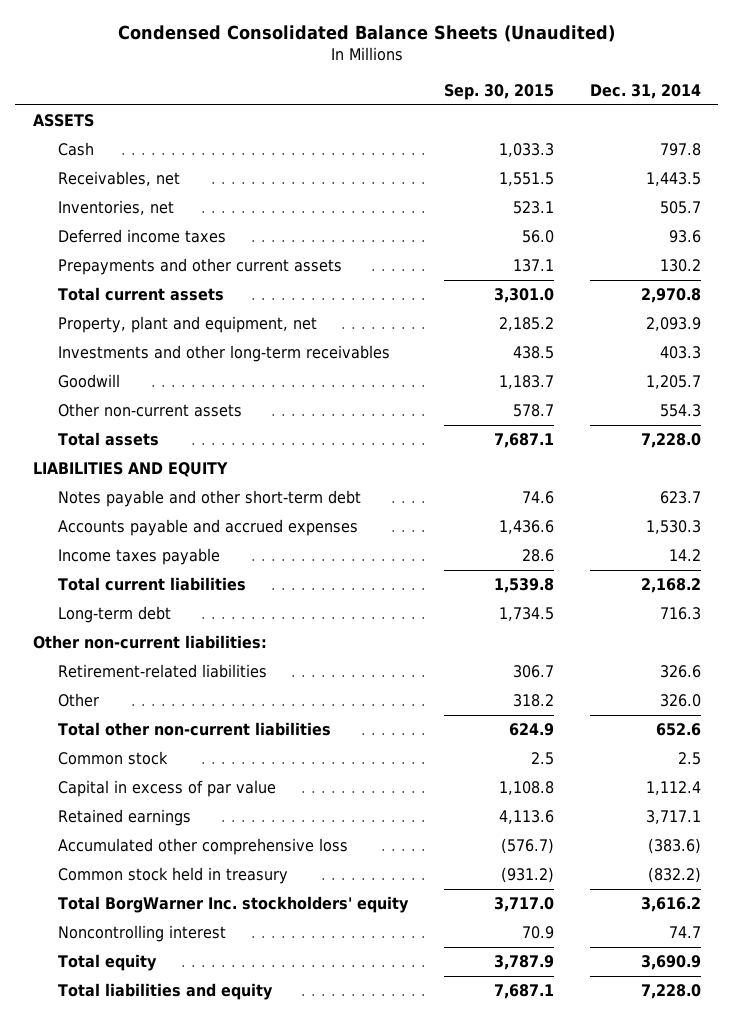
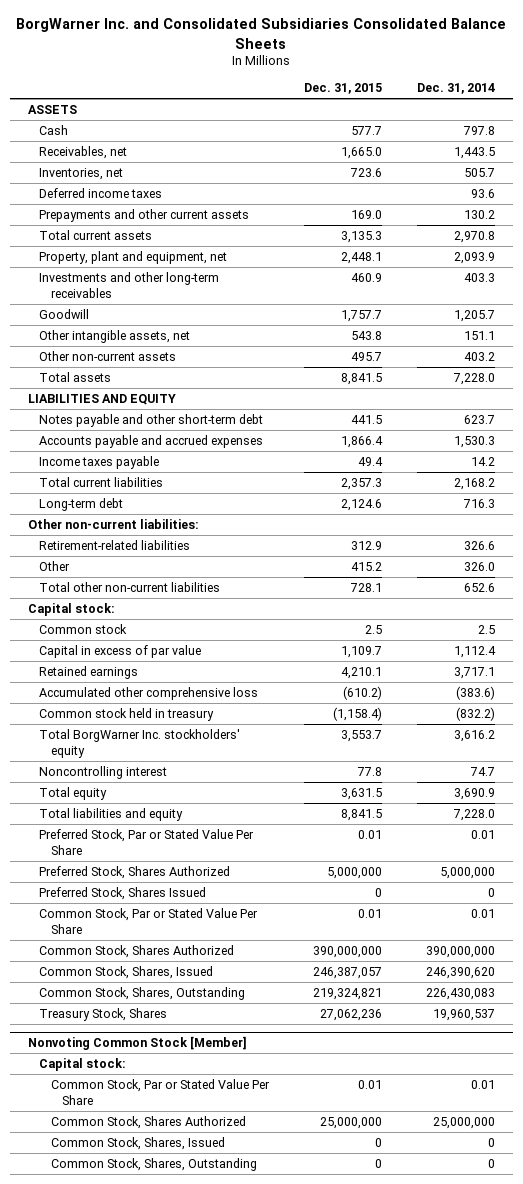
- Condensed Consolidated Balance Sheets (Unaudited)
+ BorgWarner Inc. and Consolidated Subsidiaries Consolidated Balance Sheets
- | Sep. 30, 2015 | Dec. 31, 2014
+ | Dec. 31, 2015 | Dec. 31, 2014
- Other non-current assets | 578.7 | 554.3
+ Other intangible assets, net | 543.8 | 151.1
+ Other non-current assets | 495.7 | 403.2
+ Capital stock:
+ Preferred Stock, Par or Stated Value Per Share | 0.01 | 0.01
+ Preferred Stock, Shares Authorized | 5,000,000 | 5,000,000
+ Preferred Stock, Shares Issued | 0 | 0
+ Common Stock, Par or Stated Value Per Share | 0.01 | 0.01
+ Common Stock, Shares Authorized | 390,000,000 | 390,000,000
+ Common Stock, Shares, Issued | 246,387,057 | 246,390,620
+ Common Stock, Shares, Outstanding | 219,324,821 | 226,430,083
+ Treasury Stock, Shares | 27,062,236 | 19,960,537
+ Nonvoting Common Stock [Member]
+ Capital stock:
+ Common Stock, Par or Stated Value Per Share | 0.01 | 0.01
+ Common Stock, Shares Authorized | 25,000,000 | 25,000,000
+ Common Stock, Shares, Issued | 0 | 0
+ Common Stock, Shares, Outstanding | 0 | 0

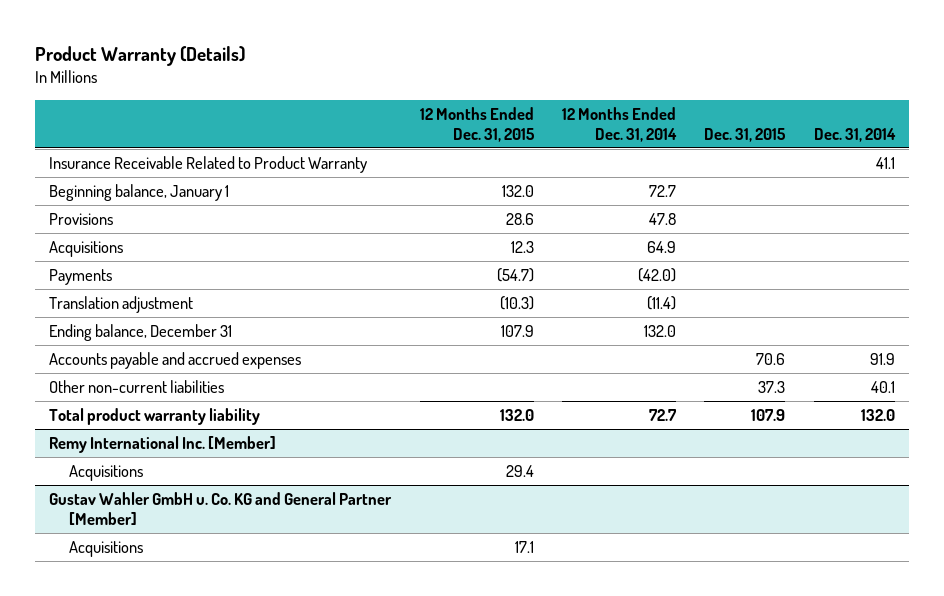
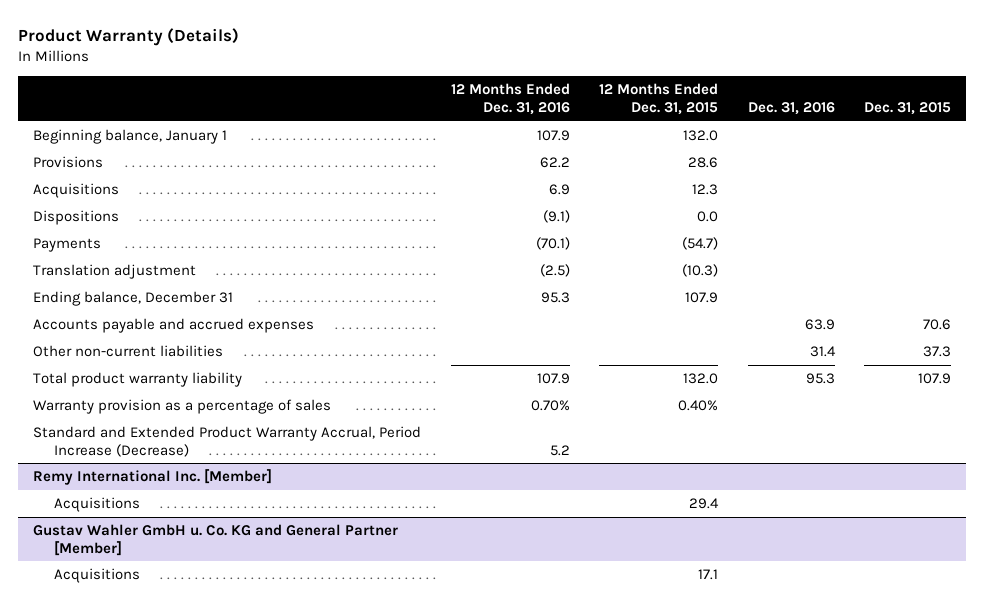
- | 12 Months Ended Dec. 31, 2015 | 12 Months Ended Dec. 31, 2014 | Dec. 31, 2015 | Dec. 31, 2014
+ | 12 Months Ended Dec. 31, 2016 | 12 Months Ended Dec. 31, 2015 | Dec. 31, 2016 | Dec. 31, 2015
- Insurance Receivable Related to Product Warranty | | | | 41.1
+ Dispositions | (9.1) | 0.0 | |
+ Warranty provision as a percentage of sales | 0.70% | 0.40% | |
+ Standard and Extended Product Warranty Accrual, Period Increase (Decrease) | 5.2 | | |

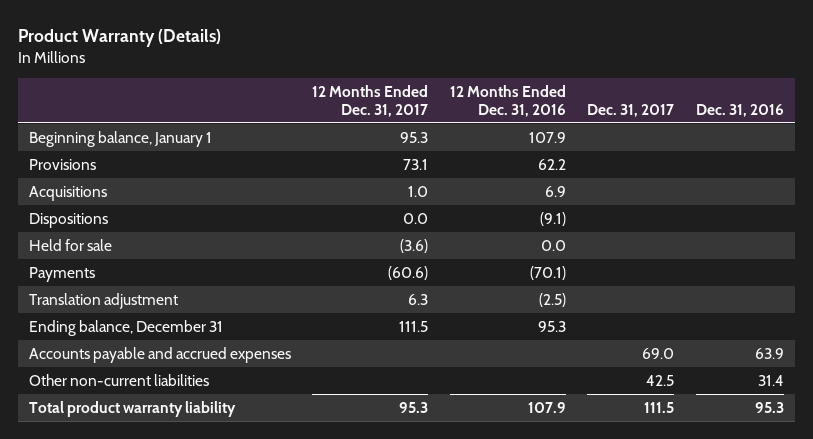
- | 12 Months Ended Dec. 31, 2016 | 12 Months Ended Dec. 31, 2015 | Dec. 31, 2016 | Dec. 31, 2015
+ | 12 Months Ended Dec. 31, 2017 | 12 Months Ended Dec. 31, 2016 | Dec. 31, 2017 | Dec. 31, 2016
+ Held for sale | (3.6) | 0.0 | |
- Warranty provision as a percentage of sales | 0.70% | 0.40% | |
- Standard and Extended Product Warranty Accrual, Period Increase (Decrease) | 5.2 | | |
- Remy International Inc. [Member]
- Acquisitions | | 29.4 | |
- Gustav Wahler GmbH u. Co. KG and General Partner [Member]
- Acquisitions | | 17.1 | |

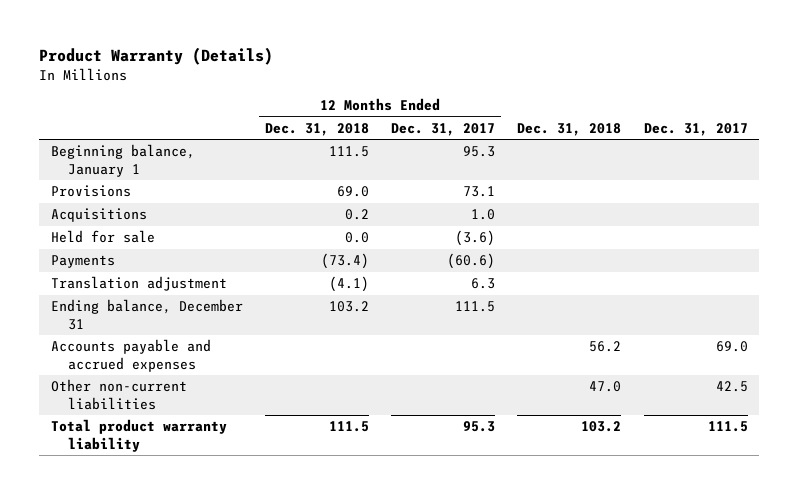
- | 12 Months Ended Dec. 31, 2017 | 12 Months Ended Dec. 31, 2016 | Dec. 31, 2017 | Dec. 31, 2016
+ | 12 Months Ended Dec. 31, 2018 | 12 Months Ended Dec. 31, 2017 | Dec. 31, 2018 | Dec. 31, 2017
- Dispositions | 0.0 | (9.1) | |

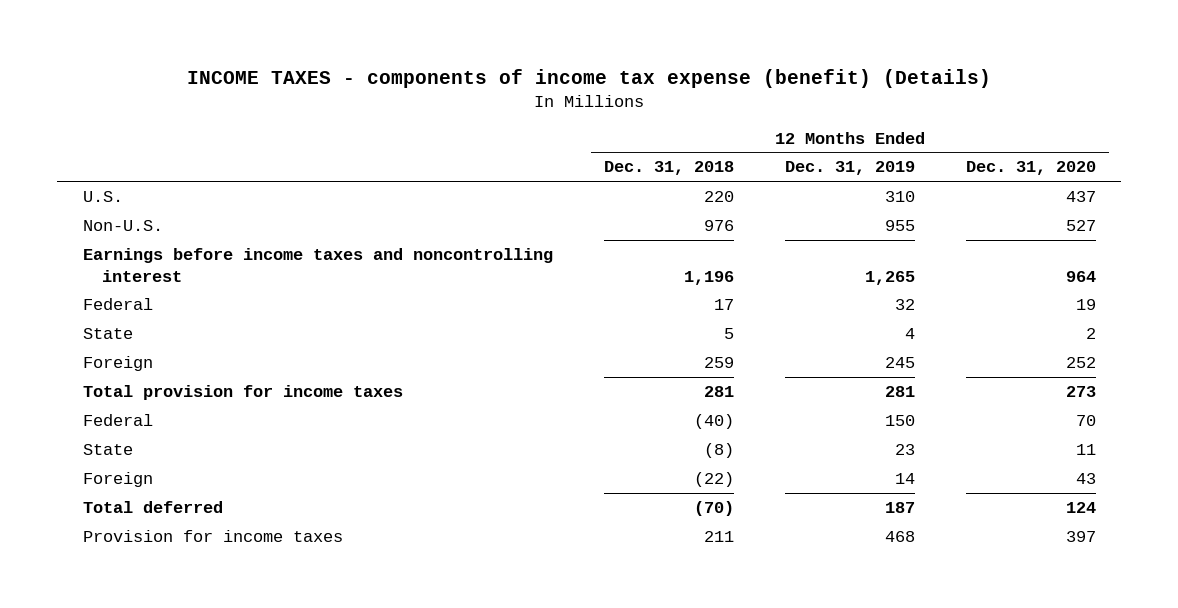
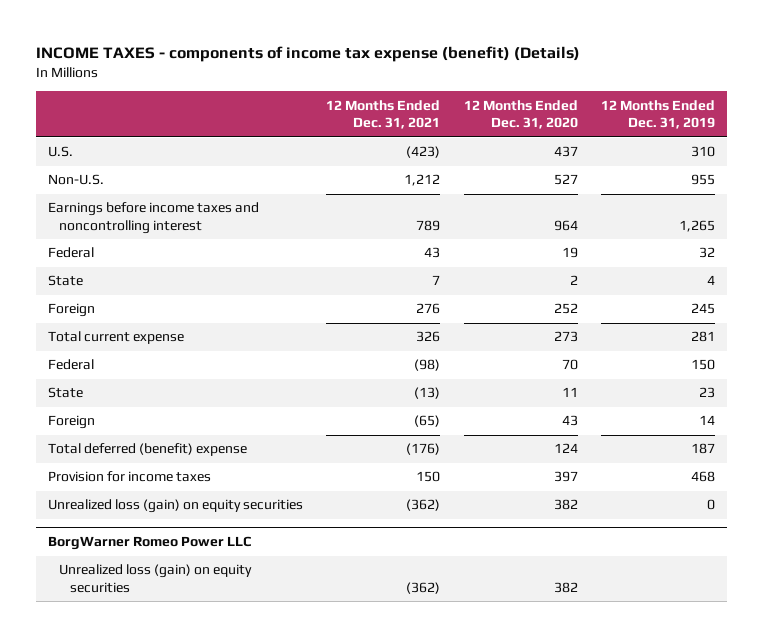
- | 12 Months Ended Dec. 31, 2018 | 12 Months Ended Dec. 31, 2019 | 12 Months Ended Dec. 31, 2020
+ | 12 Months Ended Dec. 31, 2021 | 12 Months Ended Dec. 31, 2020 | 12 Months Ended Dec. 31, 2019
- Total provision for income taxes | 281 | 281 | 273
+ Total current expense | 326 | 273 | 281
- Total deferred | (70) | 187 | 124
+ Total deferred (benefit) expense | (176) | 124 | 187
+ Unrealized loss (gain) on equity securities | (362) | 382 | 0
+ BorgWarner Romeo Power LLC
+ Unrealized loss (gain) on equity securities | (362) | 382 |

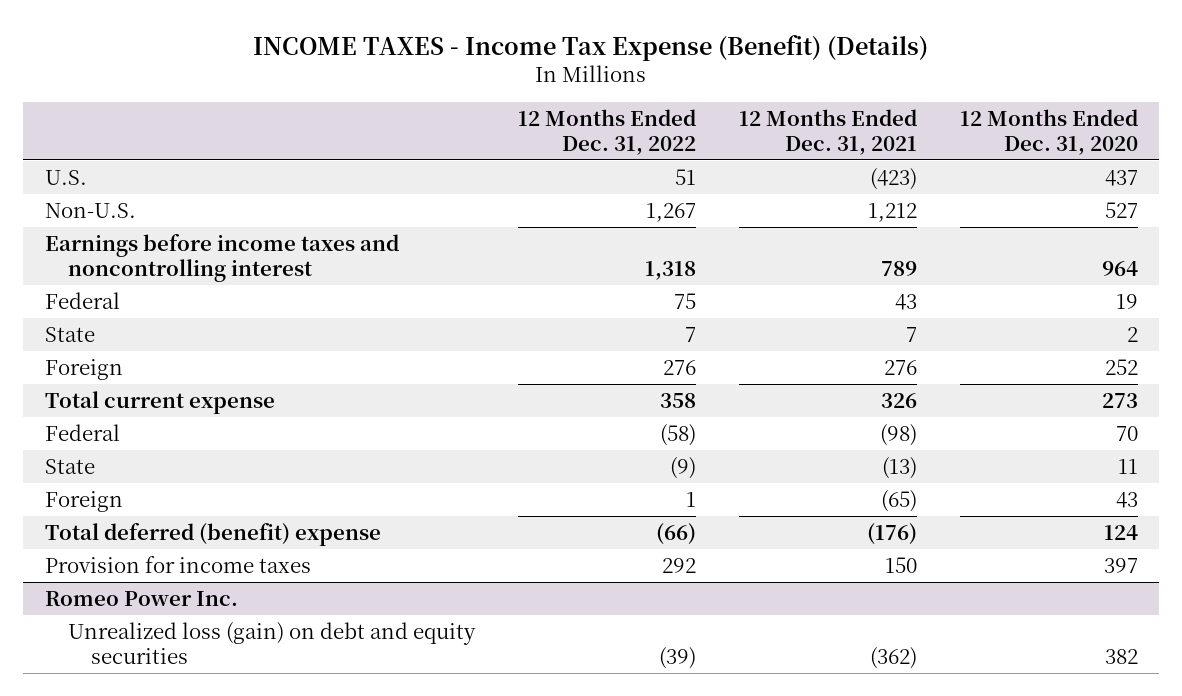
- INCOME TAXES - components of income tax expense (benefit) (Details)
+ INCOME TAXES - Income Tax Expense (Benefit) (Details)
- | 12 Months Ended Dec. 31, 2021 | 12 Months Ended Dec. 31, 2020 | 12 Months Ended Dec. 31, 2019
+ | 12 Months Ended Dec. 31, 2022 | 12 Months Ended Dec. 31, 2021 | 12 Months Ended Dec. 31, 2020
- Unrealized loss (gain) on equity securities | (362) | 382 | 0
- BorgWarner Romeo Power LLC
- Unrealized loss (gain) on equity securities | (362) | 382 |
+ Romeo Power Inc.
+ Unrealized loss (gain) on debt and equity securities | (39) | (362) | 382

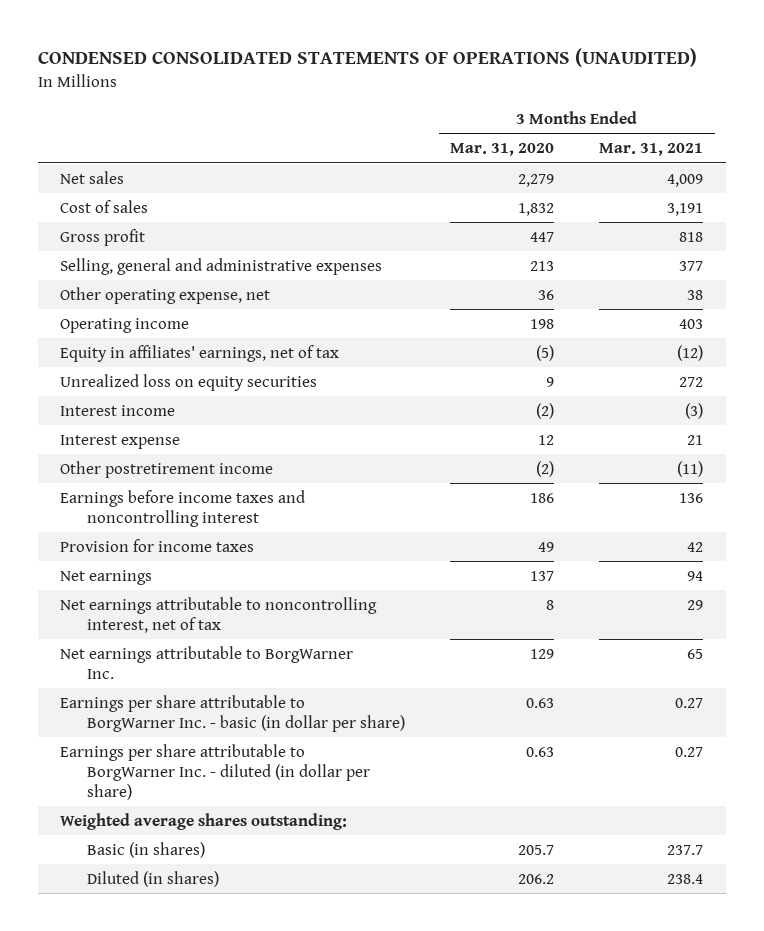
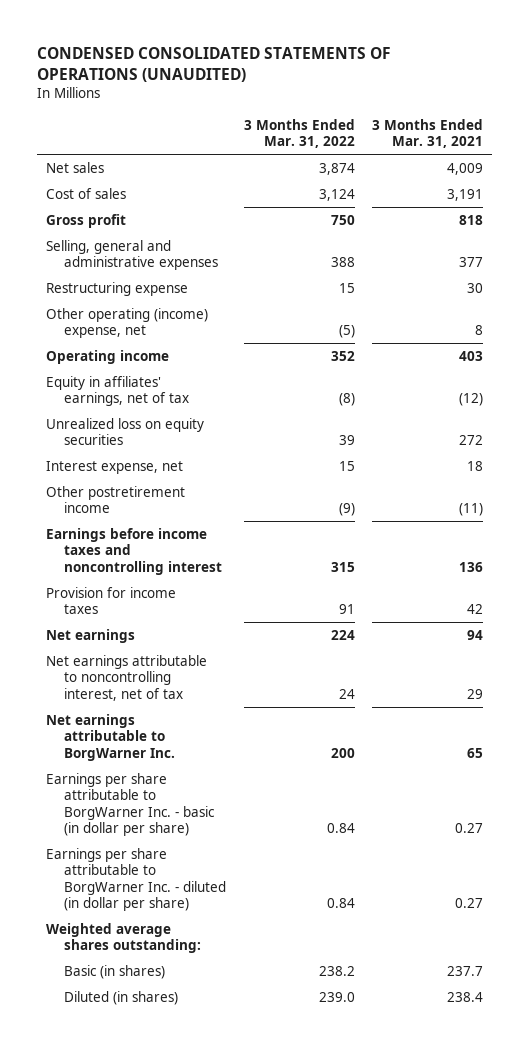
- | 3 Months Ended Mar. 31, 2020 | 3 Months Ended Mar. 31, 2021
+ | 3 Months Ended Mar. 31, 2022 | 3 Months Ended Mar. 31, 2021
- Other operating expense, net | 36 | 38
+ Restructuring expense | 15 | 30
+ Other operating (income) expense, net | (5) | 8
- Interest income | (2) | (3)
- Interest expense | 12 | 21
+ Interest expense, net | 15 | 18

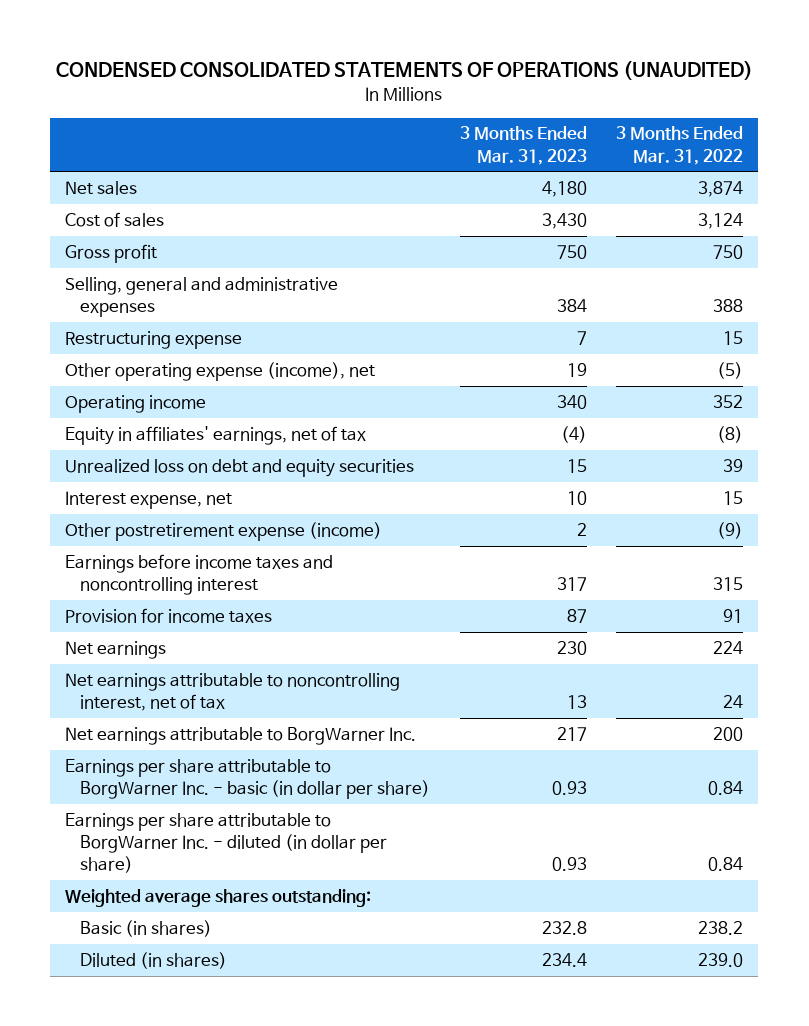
- | 3 Months Ended Mar. 31, 2022 | 3 Months Ended Mar. 31, 2021
+ | 3 Months Ended Mar. 31, 2023 | 3 Months Ended Mar. 31, 2022
- Other operating (income) expense, net | (5) | 8
+ Other operating expense (income), net | 19 | (5)
- Unrealized loss on equity securities | 39 | 272
+ Unrealized loss on debt and equity securities | 15 | 39
- Other postretirement income | (9) | (11)
+ Other postretirement expense (income) | 2 | (9)

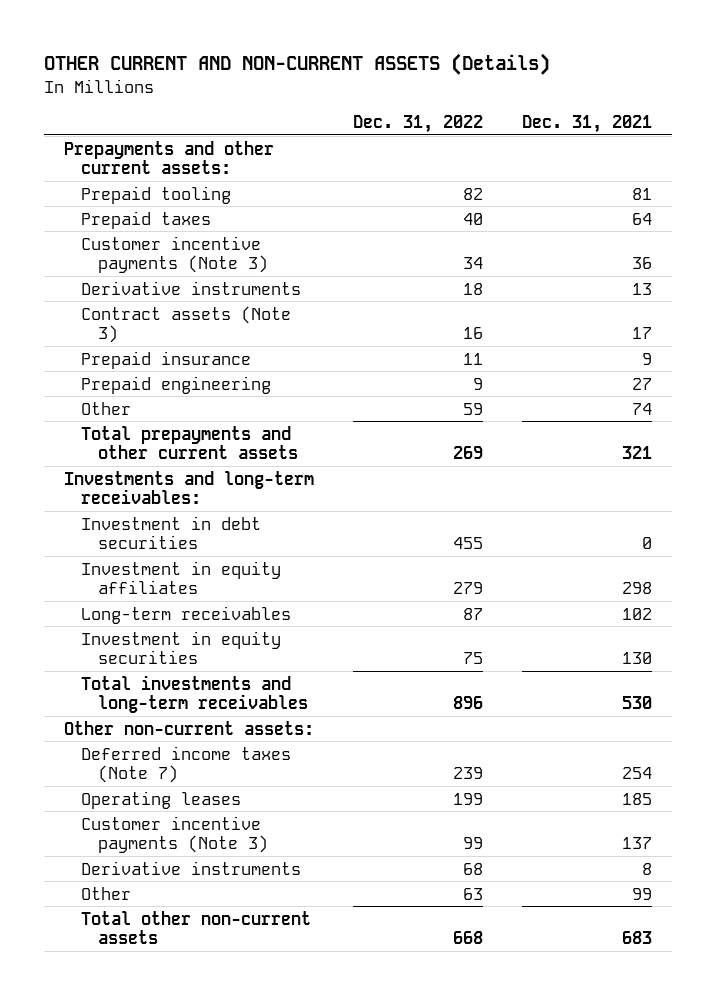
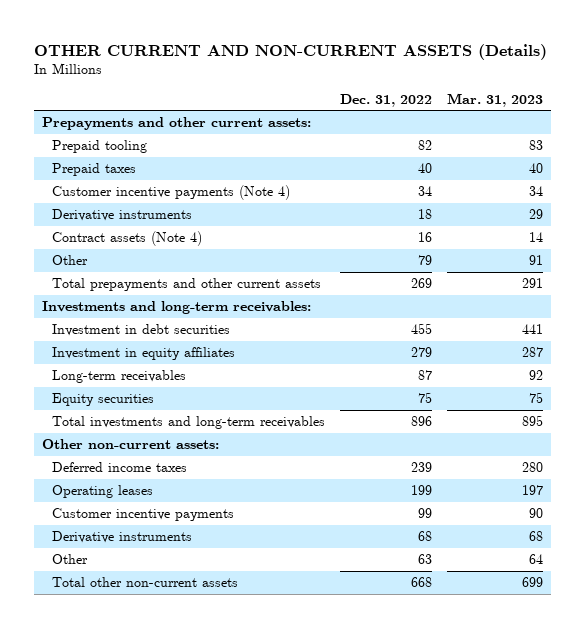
- | Dec. 31, 2022 | Dec. 31, 2021
+ | Dec. 31, 2022 | Mar. 31, 2023
- Customer incentive payments (Note 3) | 34 | 36
+ Customer incentive payments (Note 4) | 34 | 34
- Contract assets (Note 3) | 16 | 17
- Prepaid insurance | 11 | 9
- Prepaid engineering | 9 | 27
- Other | 59 | 74
+ Contract assets (Note 4) | 16 | 14
+ Other | 79 | 91
- Investment in equity securities | 75 | 130
+ Equity securities | 75 | 75
- Deferred income taxes (Note 7) | 239 | 254
+ Deferred income taxes | 239 | 280
- Customer incentive payments (Note 3) | 99 | 137
+ Customer incentive payments | 99 | 90

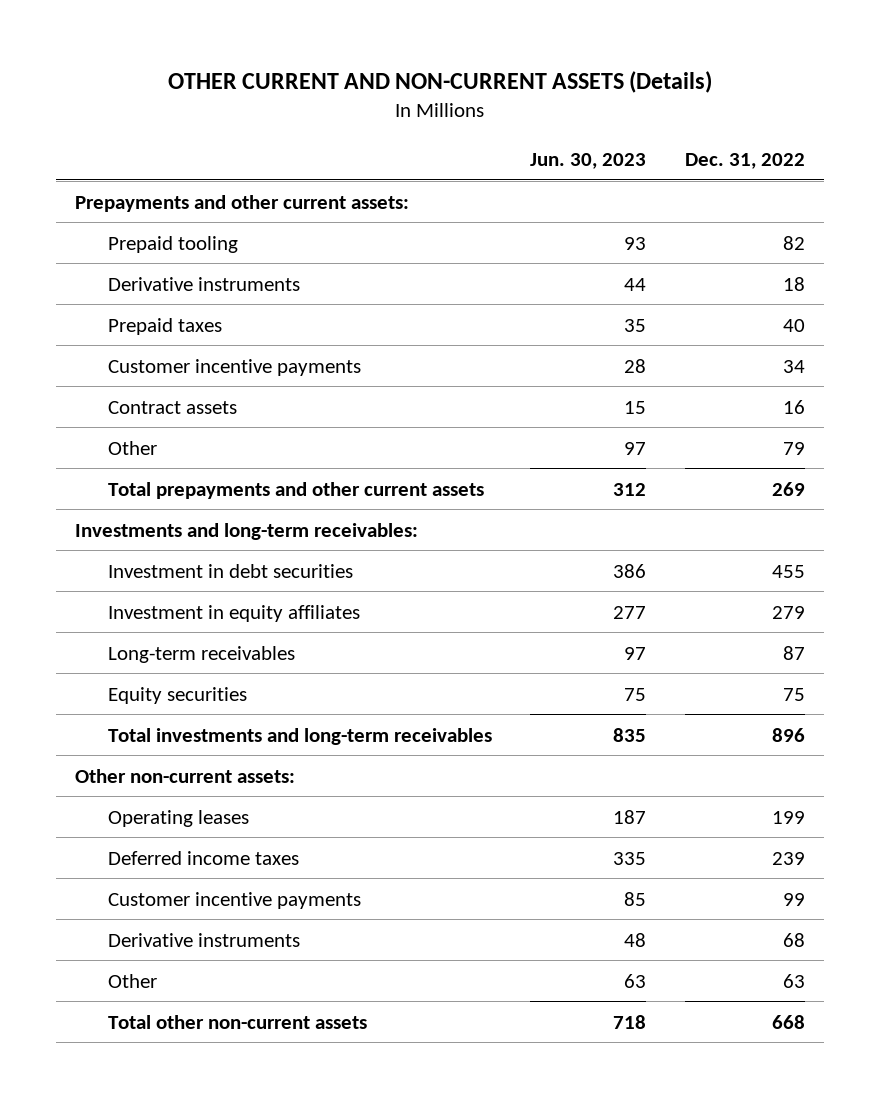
- | Dec. 31, 2022 | Mar. 31, 2023
+ | Jun. 30, 2023 | Dec. 31, 2022
- Customer incentive payments (Note 4) | 34 | 34
- Contract assets (Note 4) | 16 | 14
moved down: Prepaid taxes | 35 | 40
+ Customer incentive payments | 28 | 34
+ Contract assets | 15 | 16
moved down: Deferred income taxes | 335 | 239

